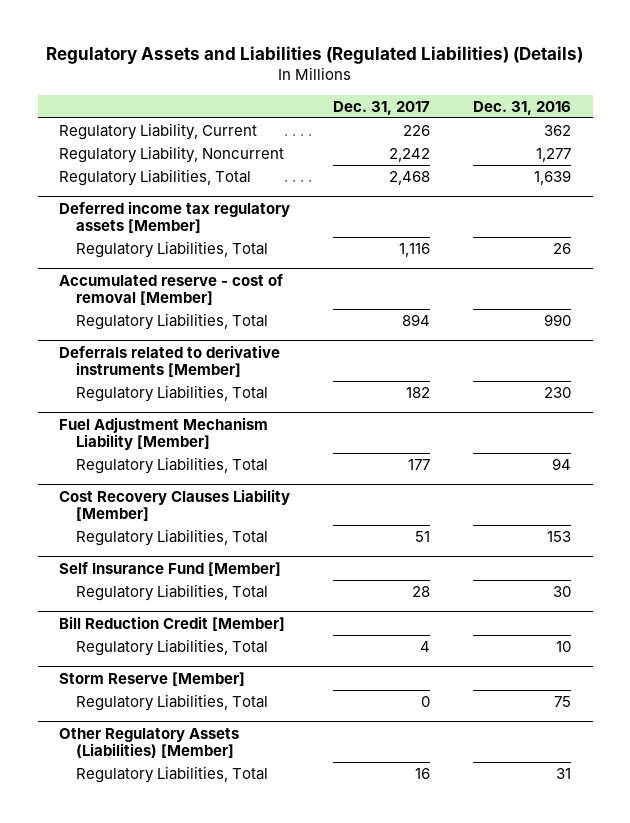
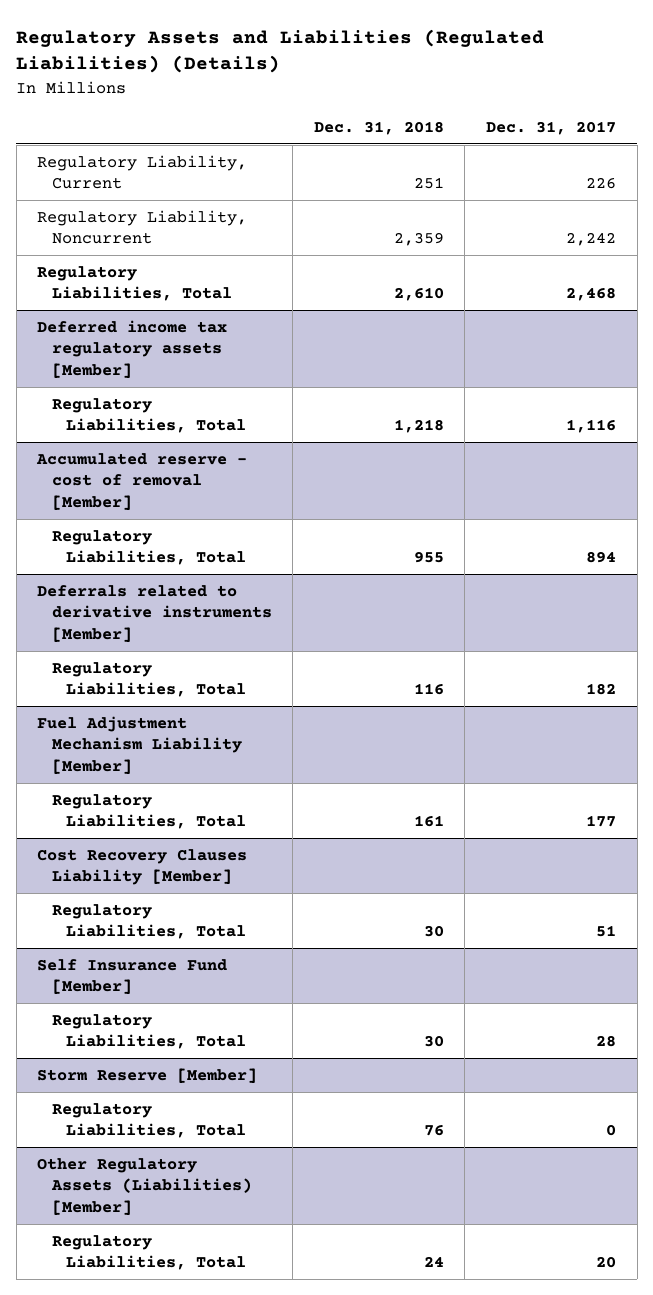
- | Dec. 31, 2017 | Dec. 31, 2016
+ | Dec. 31, 2018 | Dec. 31, 2017
- Bill Reduction Credit [Member]
- Regulatory Liabilities, Total | 4 | 10
@ Other Regulatory Assets (Liabilities) [Member]
- Regulatory Liabilities, Total | 16 | 31
+ Regulatory Liabilities, Total | 24 | 20

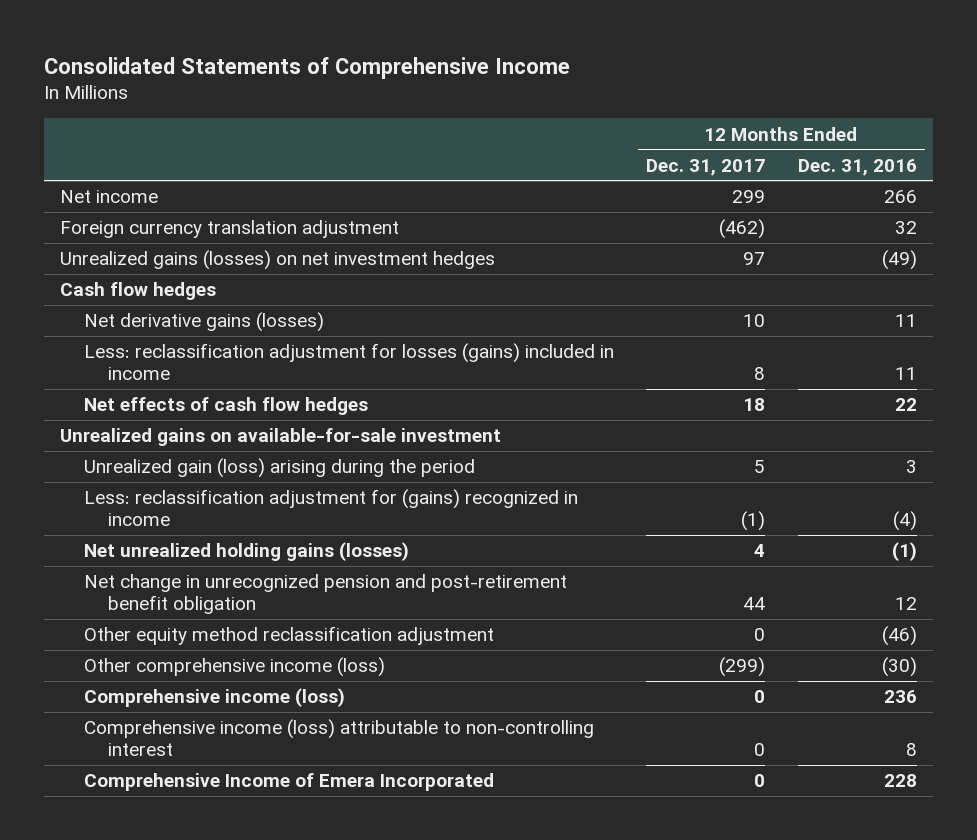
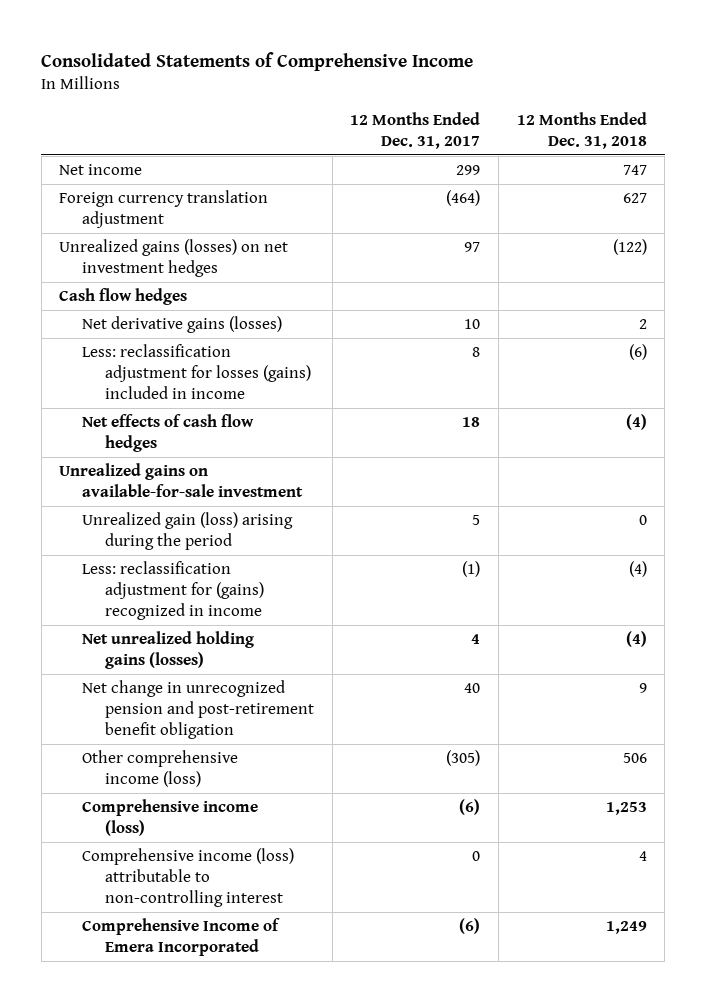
- | 12 Months Ended Dec. 31, 2017 | 12 Months Ended Dec. 31, 2016
+ | 12 Months Ended Dec. 31, 2017 | 12 Months Ended Dec. 31, 2018
- Foreign currency translation adjustment | (462) | 32
+ Foreign currency translation adjustment | (464) | 627
- Net change in unrecognized pension and post-retirement benefit obligation | 44 | 12
- Other equity method reclassification adjustment | 0 | (46)
- Other comprehensive income (loss) | (299) | (30)
- Comprehensive income (loss) | 0 | 236
+ Net change in unrecognized pension and post-retirement benefit obligation | 40 | 9
+ Other comprehensive income (loss) | (305) | 506
+ Comprehensive income (loss) | (6) | 1,253
- Comprehensive Income of Emera Incorporated | 0 | 228
+ Comprehensive Income of Emera Incorporated | (6) | 1,249

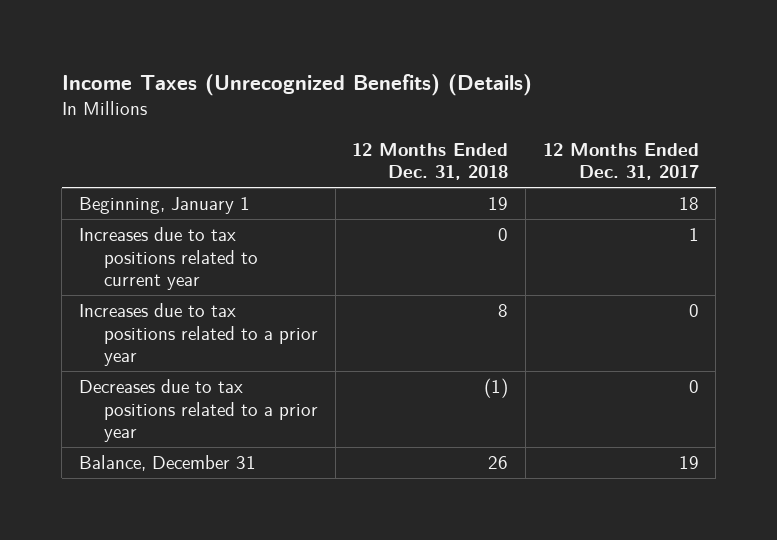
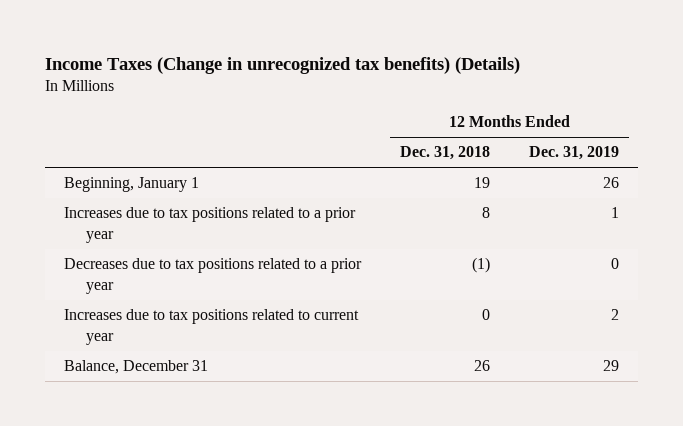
- Income Taxes (Unrecognized Benefits) (Details)
+ Income Taxes (Change in unrecognized tax benefits) (Details)
- | 12 Months Ended Dec. 31, 2018 | 12 Months Ended Dec. 31, 2017
+ | 12 Months Ended Dec. 31, 2018 | 12 Months Ended Dec. 31, 2019
moved down: Increases due to tax positions related to current year | 0 | 2

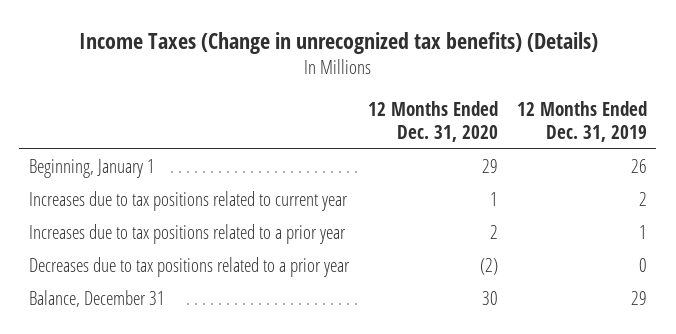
- | 12 Months Ended Dec. 31, 2018 | 12 Months Ended Dec. 31, 2019
+ | 12 Months Ended Dec. 31, 2020 | 12 Months Ended Dec. 31, 2019
moved up: Increases due to tax positions related to current year | 1 | 2

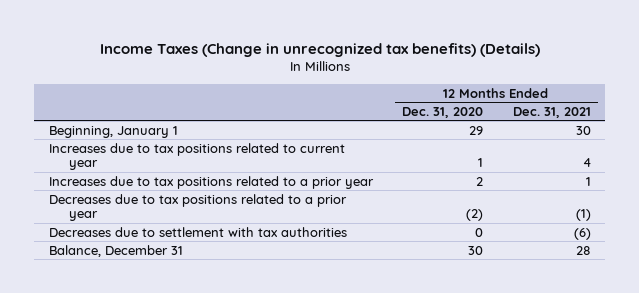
- | 12 Months Ended Dec. 31, 2020 | 12 Months Ended Dec. 31, 2019
+ | 12 Months Ended Dec. 31, 2020 | 12 Months Ended Dec. 31, 2021
+ Decreases due to settlement with tax authorities | 0 | (6)

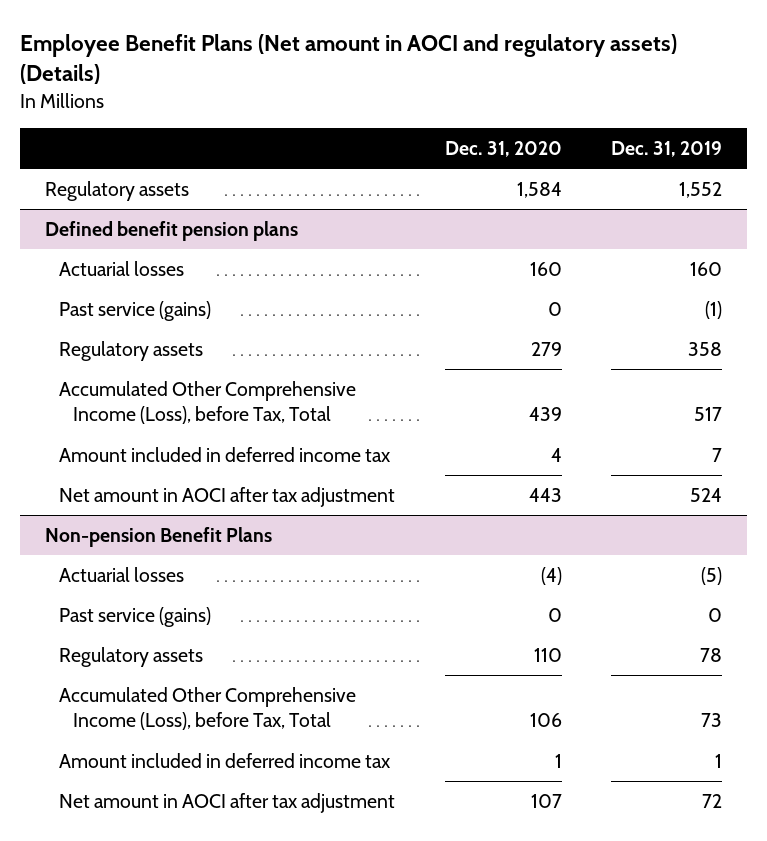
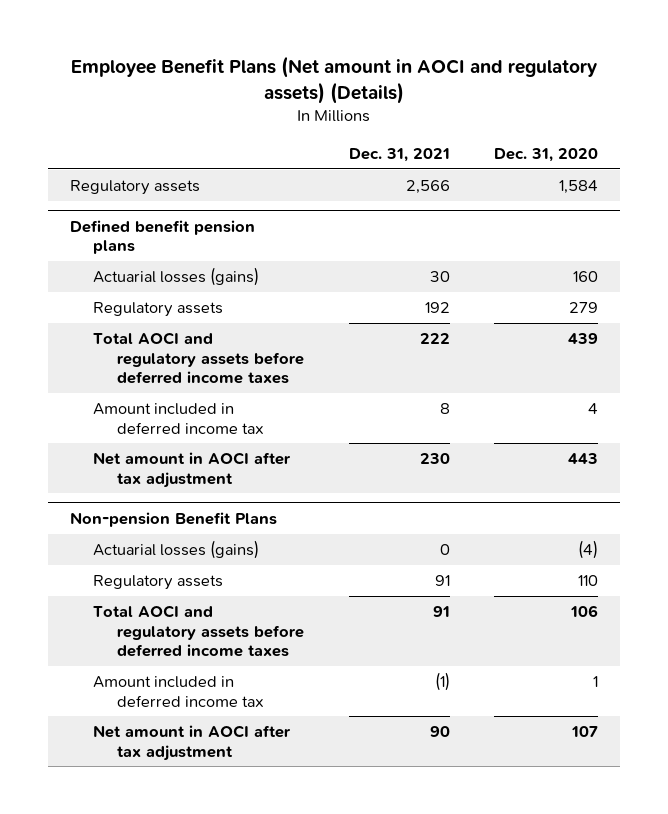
- | Dec. 31, 2020 | Dec. 31, 2019
+ | Dec. 31, 2021 | Dec. 31, 2020
@ Defined benefit pension plans
- Actuarial losses | 160 | 160
- Past service (gains) | 0 | (1)
+ Actuarial losses (gains) | 30 | 160
- Accumulated Other Comprehensive Income (Loss), before Tax, Total | 439 | 517
+ Total AOCI and regulatory assets before deferred income taxes | 222 | 439
@ Non-pension Benefit Plans
- Actuarial losses | (4) | (5)
- Past service (gains) | 0 | 0
+ Actuarial losses (gains) | 0 | (4)
- Accumulated Other Comprehensive Income (Loss), before Tax, Total | 106 | 73
+ Total AOCI and regulatory assets before deferred income taxes | 91 | 106

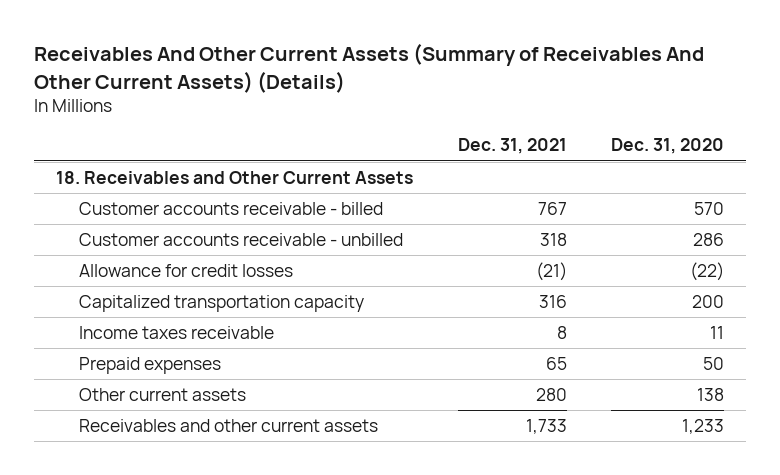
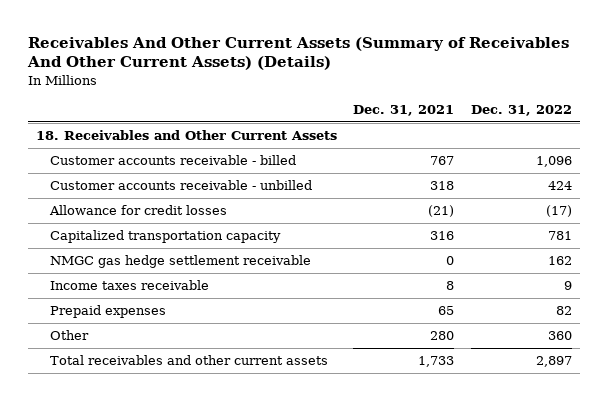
- | Dec. 31, 2021 | Dec. 31, 2020
+ | Dec. 31, 2021 | Dec. 31, 2022
+ NMGC gas hedge settlement receivable | 0 | 162
- Other current assets | 280 | 138
- Receivables and other current assets | 1,733 | 1,233
+ Other | 280 | 360
+ Total receivables and other current assets | 1,733 | 2,897

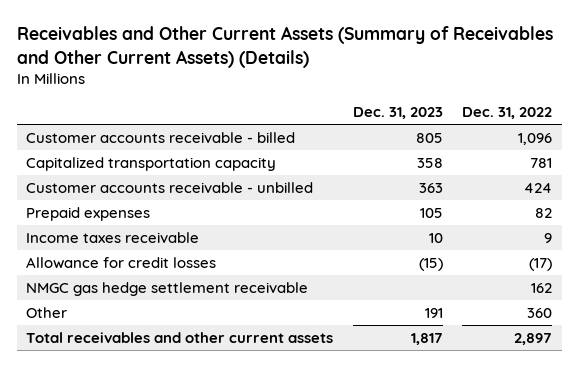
- Receivables And Other Current Assets (Summary of Receivables And Other Current Assets) (Details)
+ Receivables and Other Current Assets (Summary of Receivables and Other Current Assets) (Details)
- | Dec. 31, 2021 | Dec. 31, 2022
+ | Dec. 31, 2023 | Dec. 31, 2022
- 18. Receivables and Other Current Assets
moved up: Capitalized transportation capacity | 358 | 781
moved up: Prepaid expenses | 105 | 82
moved up: Income taxes receivable | 10 | 9

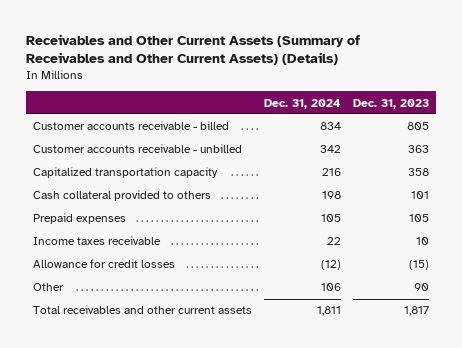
- | Dec. 31, 2023 | Dec. 31, 2022
+ | Dec. 31, 2024 | Dec. 31, 2023
moved down: Capitalized transportation capacity | 216 | 358
+ Cash collateral provided to others | 198 | 101
- NMGC gas hedge settlement receivable | | 162
- Other | 191 | 360
+ Other | 106 | 90

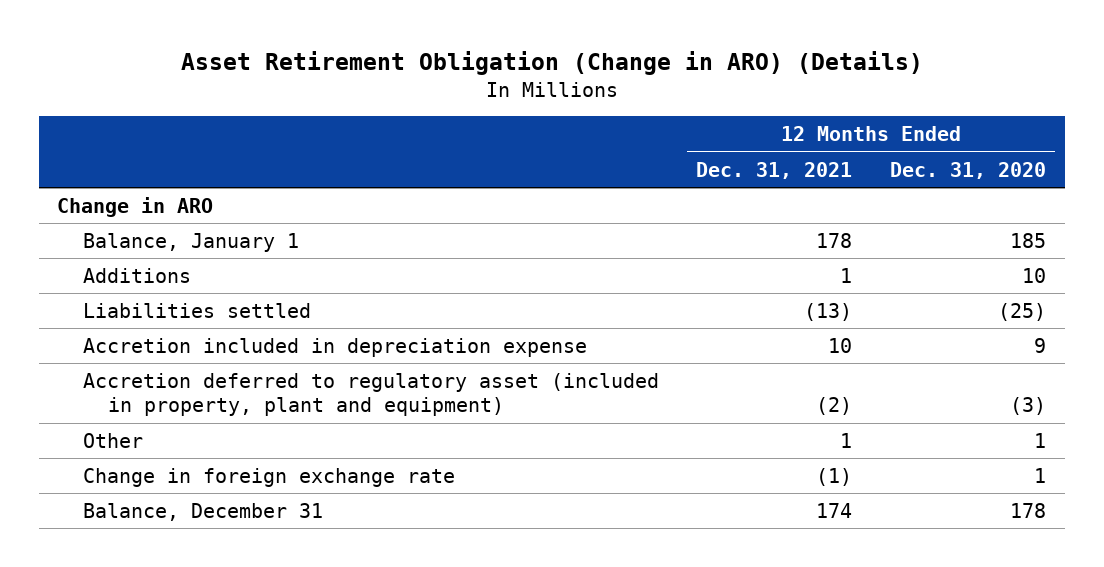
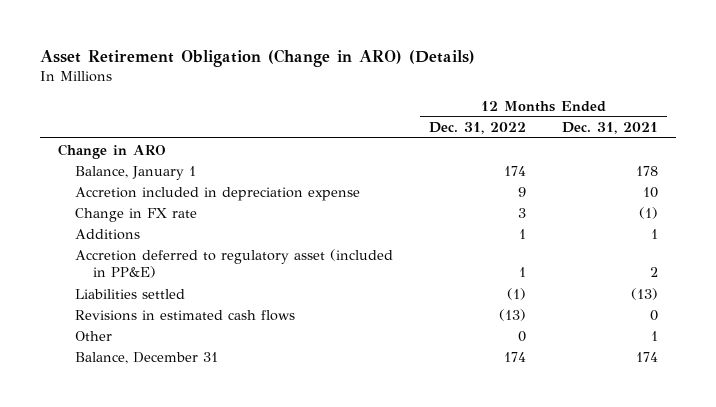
- | 12 Months Ended Dec. 31, 2021 | 12 Months Ended Dec. 31, 2020
+ | 12 Months Ended Dec. 31, 2022 | 12 Months Ended Dec. 31, 2021
moved up: Accretion included in depreciation expense | 9 | 10
+ Change in FX rate | 3 | (1)
+ Accretion deferred to regulatory asset (included in PP&E) | 1 | 2
- Accretion deferred to regulatory asset (included in property, plant and equipment) | (2) | (3)
+ Revisions in estimated cash flows | (13) | 0
- Change in foreign exchange rate | (1) | 1

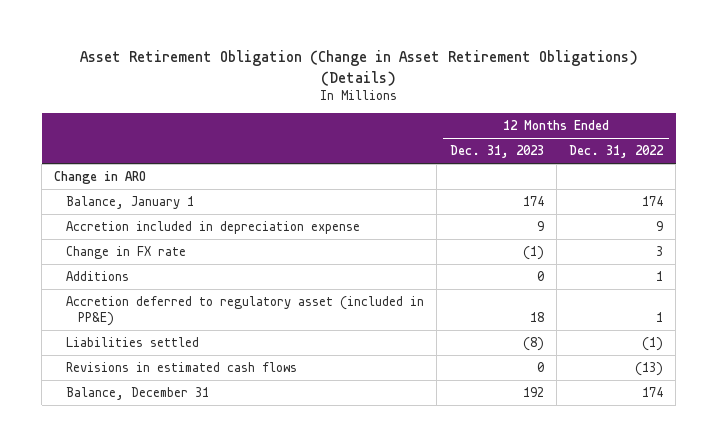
- Asset Retirement Obligation (Change in ARO) (Details)
+ Asset Retirement Obligation (Change in Asset Retirement Obligations) (Details)
- | 12 Months Ended Dec. 31, 2022 | 12 Months Ended Dec. 31, 2021
+ | 12 Months Ended Dec. 31, 2023 | 12 Months Ended Dec. 31, 2022
- Other | 0 | 1

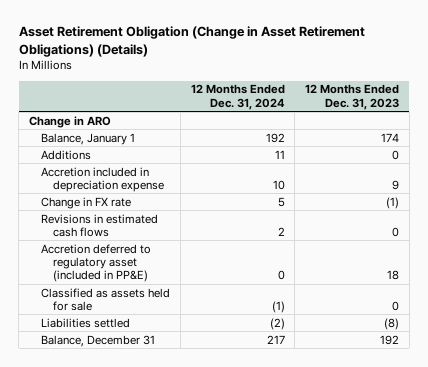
- | 12 Months Ended Dec. 31, 2023 | 12 Months Ended Dec. 31, 2022
+ | 12 Months Ended Dec. 31, 2024 | 12 Months Ended Dec. 31, 2023
moved up: Additions | 11 | 0
moved up: Revisions in estimated cash flows | 2 | 0
+ Classified as assets held for sale | (1) | 0

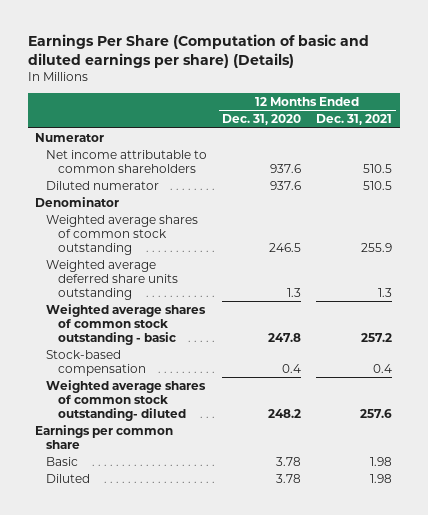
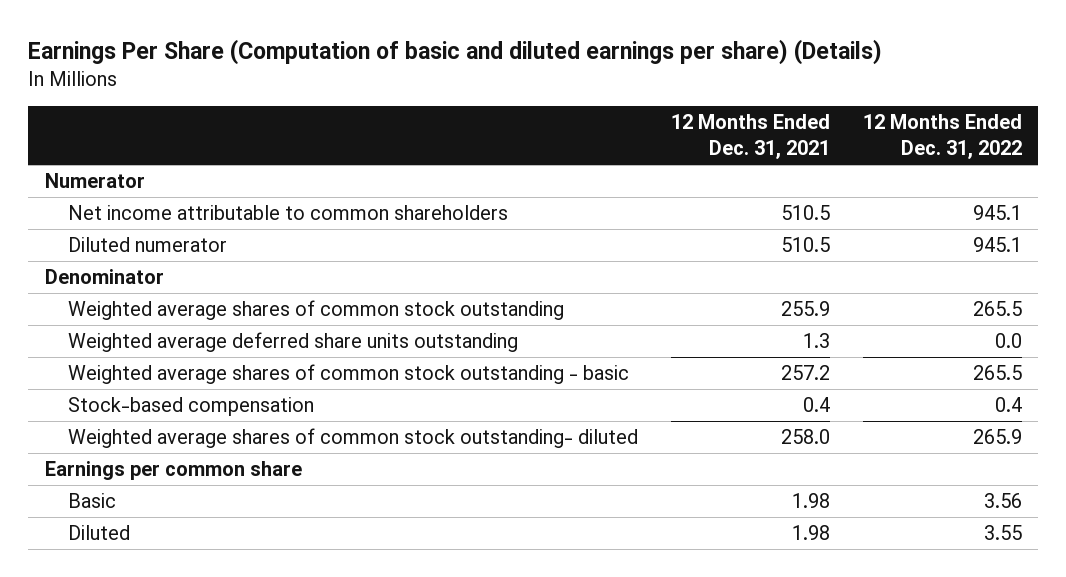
- | 12 Months Ended Dec. 31, 2020 | 12 Months Ended Dec. 31, 2021
+ | 12 Months Ended Dec. 31, 2021 | 12 Months Ended Dec. 31, 2022
- Weighted average shares of common stock outstanding- diluted | 248.2 | 257.6
+ Weighted average shares of common stock outstanding- diluted | 258.0 | 265.9

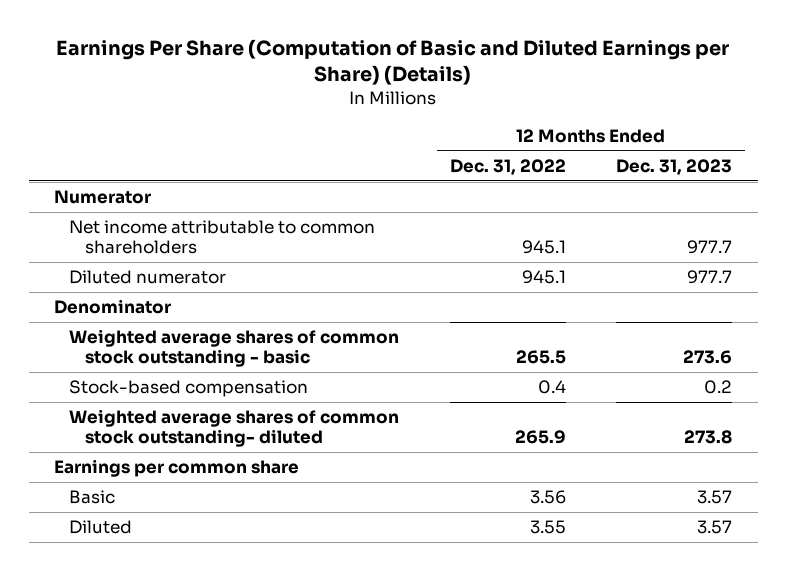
- Earnings Per Share (Computation of basic and diluted earnings per share) (Details)
+ Earnings Per Share (Computation of Basic and Diluted Earnings per Share) (Details)
- | 12 Months Ended Dec. 31, 2021 | 12 Months Ended Dec. 31, 2022
+ | 12 Months Ended Dec. 31, 2022 | 12 Months Ended Dec. 31, 2023
- Weighted average shares of common stock outstanding | 255.9 | 265.5
- Weighted average deferred share units outstanding | 1.3 | 0.0

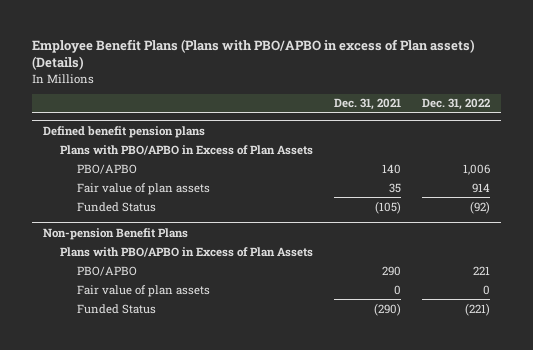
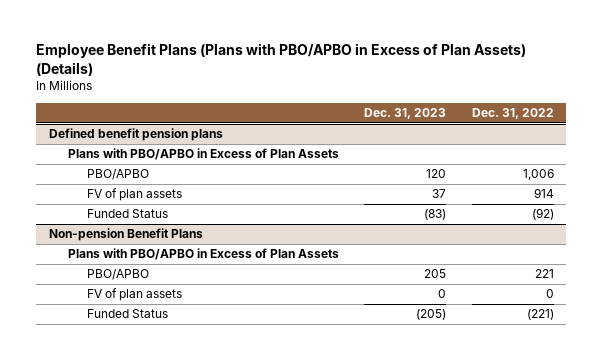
- Employee Benefit Plans (Plans with PBO/APBO in excess of Plan assets) (Details)
+ Employee Benefit Plans (Plans with PBO/APBO in Excess of Plan Assets) (Details)
- | Dec. 31, 2021 | Dec. 31, 2022
+ | Dec. 31, 2023 | Dec. 31, 2022
@ Defined benefit pension plans
- Fair value of plan assets | 35 | 914
+ FV of plan assets | 37 | 914
@ Non-pension Benefit Plans
- Fair value of plan assets | 0 | 0
+ FV of plan assets | 0 | 0

